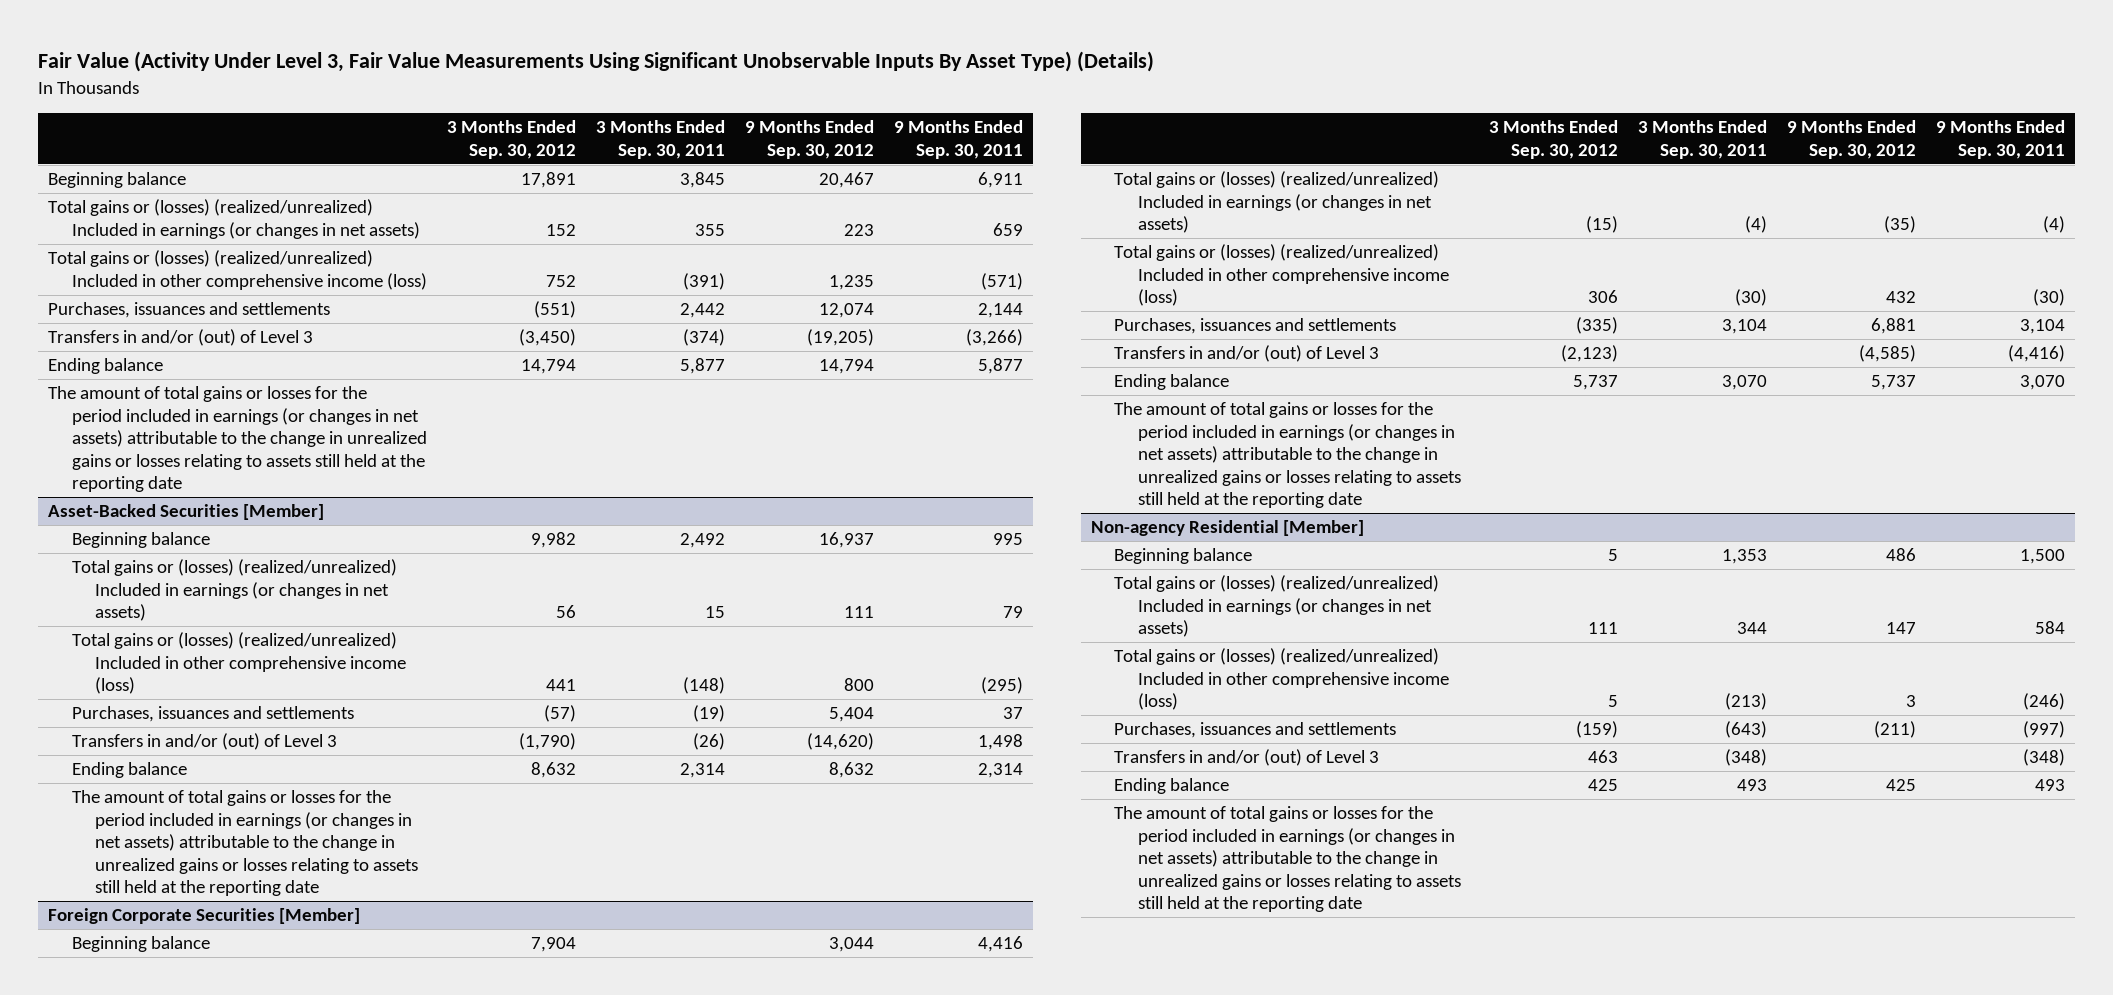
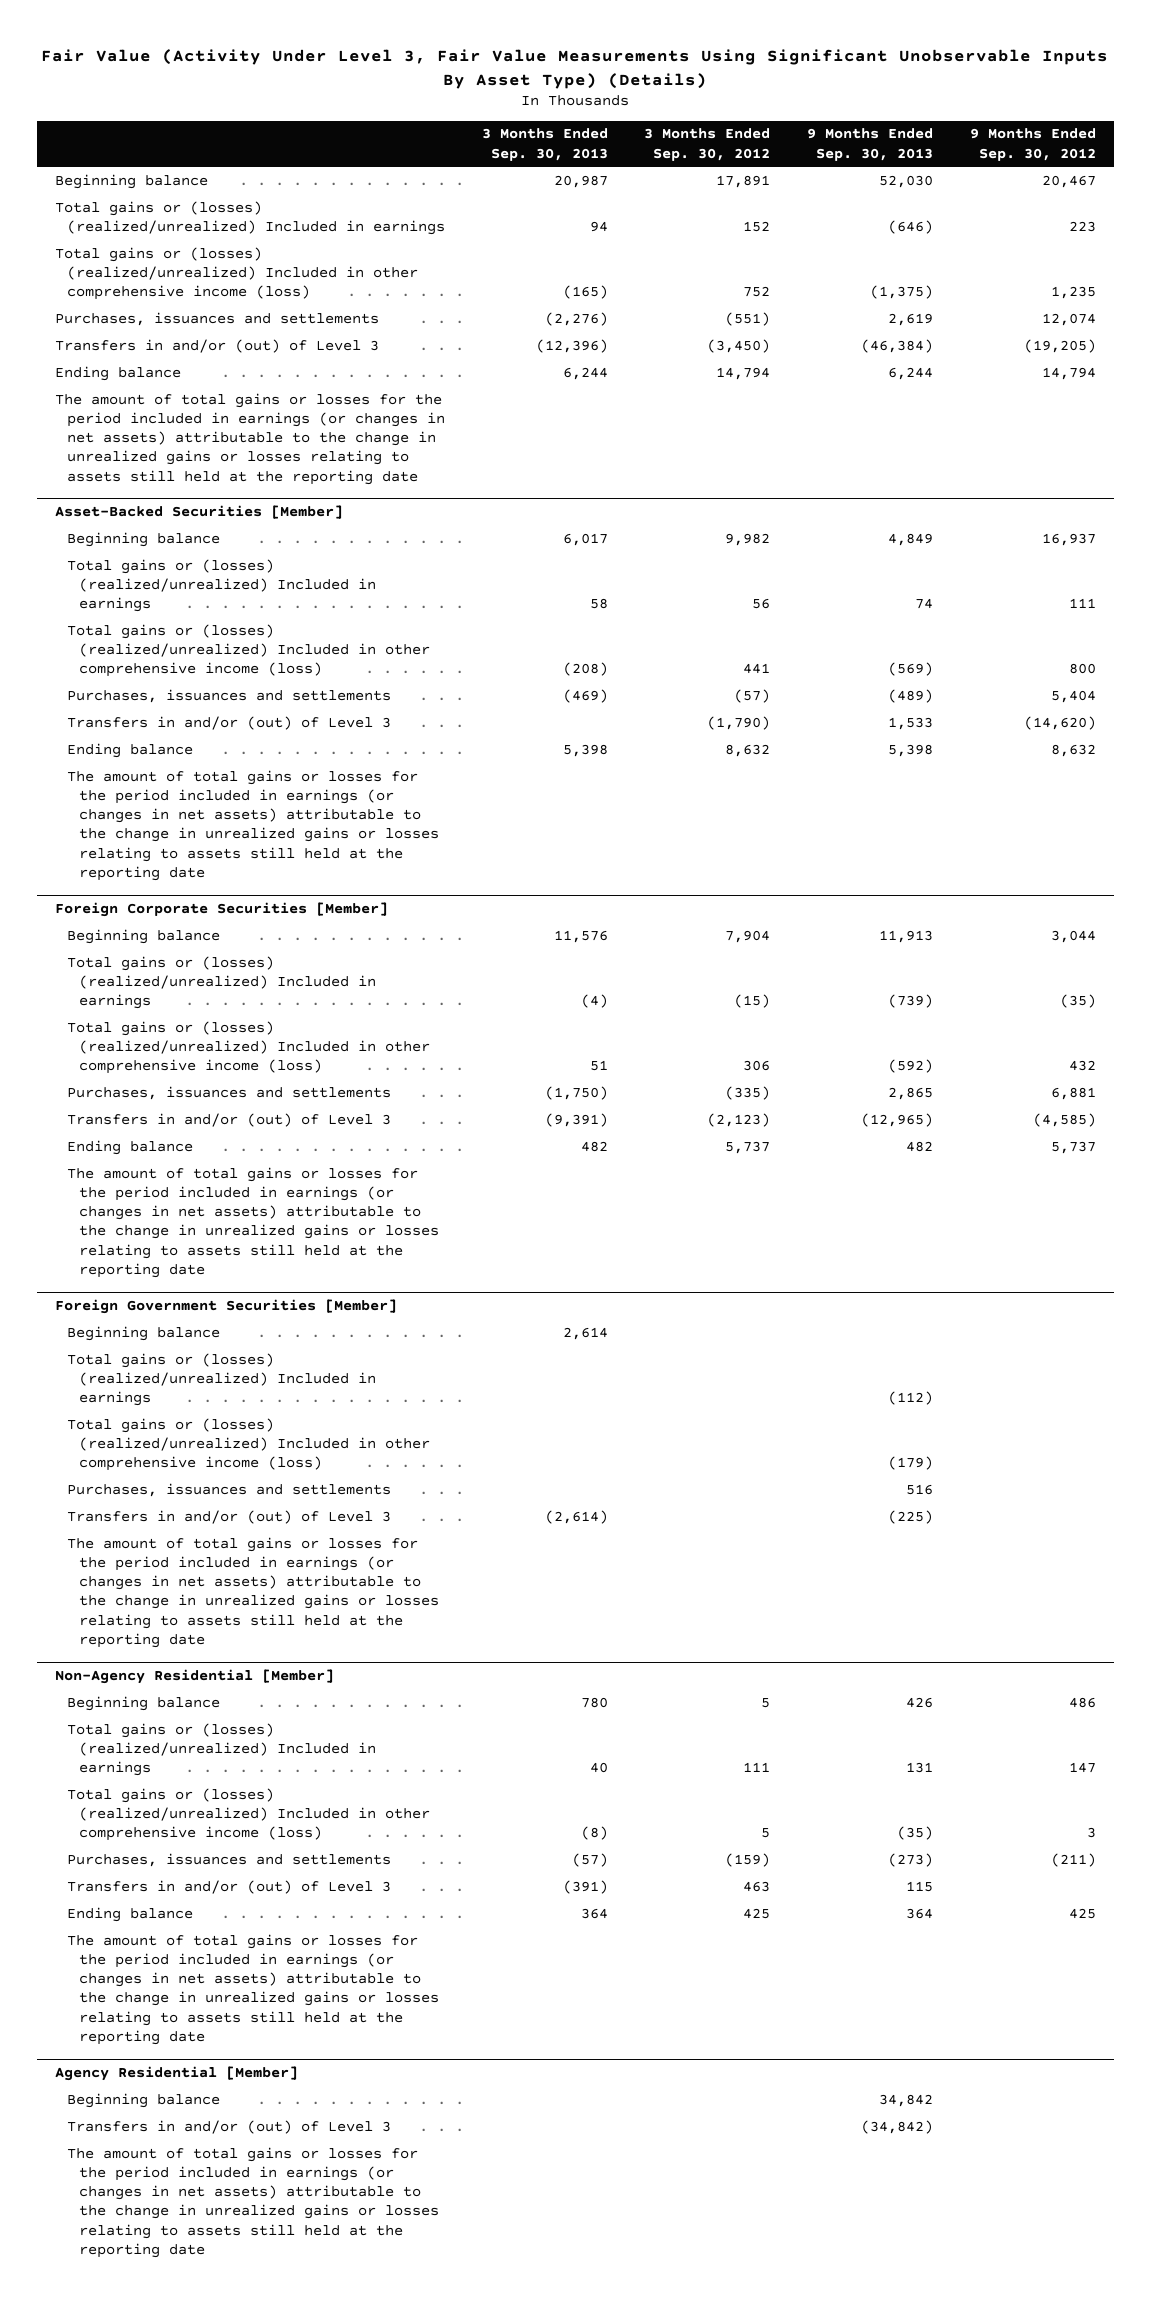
- | 3 Months Ended Sep. 30, 2012 | 3 Months Ended Sep. 30, 2011 | 9 Months Ended Sep. 30, 2012 | 9 Months Ended Sep. 30, 2011
+ | 3 Months Ended Sep. 30, 2013 | 3 Months Ended Sep. 30, 2012 | 9 Months Ended Sep. 30, 2013 | 9 Months Ended Sep. 30, 2012
- Total gains or (losses) (realized/unrealized) Included in earnings (or changes in net assets) | 152 | 355 | 223 | 659
+ Total gains or (losses) (realized/unrealized) Included in earnings | 94 | 152 | (646) | 223
@ Asset-Backed Securities [Member]
- Total gains or (losses) (realized/unrealized) Included in earnings (or changes in net assets) | 56 | 15 | 111 | 79
+ Total gains or (losses) (realized/unrealized) Included in earnings | 58 | 56 | 74 | 111
@ Foreign Corporate Securities [Member]
- Total gains or (losses) (realized/unrealized) Included in earnings (or changes in net assets) | (15) | (4) | (35) | (4)
+ Total gains or (losses) (realized/unrealized) Included in earnings | (4) | (15) | (739) | (35)
- Non-agency Residential [Member]
+ Foreign Government Securities [Member]
+ Beginning balance | 2,614 | | |
+ Total gains or (losses) (realized/unrealized) Included in earnings | | | (112) |
+ Total gains or (losses) (realized/unrealized) Included in other comprehensive income (loss) | | | (179) |
+ Purchases, issuances and settlements | | | 516 |
+ Transfers in and/or (out) of Level 3 | (2,614) | | (225) |
+ The amount of total gains or losses for the period included in earnings (or changes in net assets) attributable to the change in unrealized gains or losses relating to assets still held at the reporting date
+ Non-Agency Residential [Member]
- Total gains or (losses) (realized/unrealized) Included in earnings (or changes in net assets) | 111 | 344 | 147 | 584
+ Total gains or (losses) (realized/unrealized) Included in earnings | 40 | 111 | 131 | 147
+ Agency Residential [Member]
+ Beginning balance | | | 34,842 |
+ Transfers in and/or (out) of Level 3 | | | (34,842) |
+ The amount of total gains or losses for the period included in earnings (or changes in net assets) attributable to the change in unrealized gains or losses relating to assets still held at the reporting date

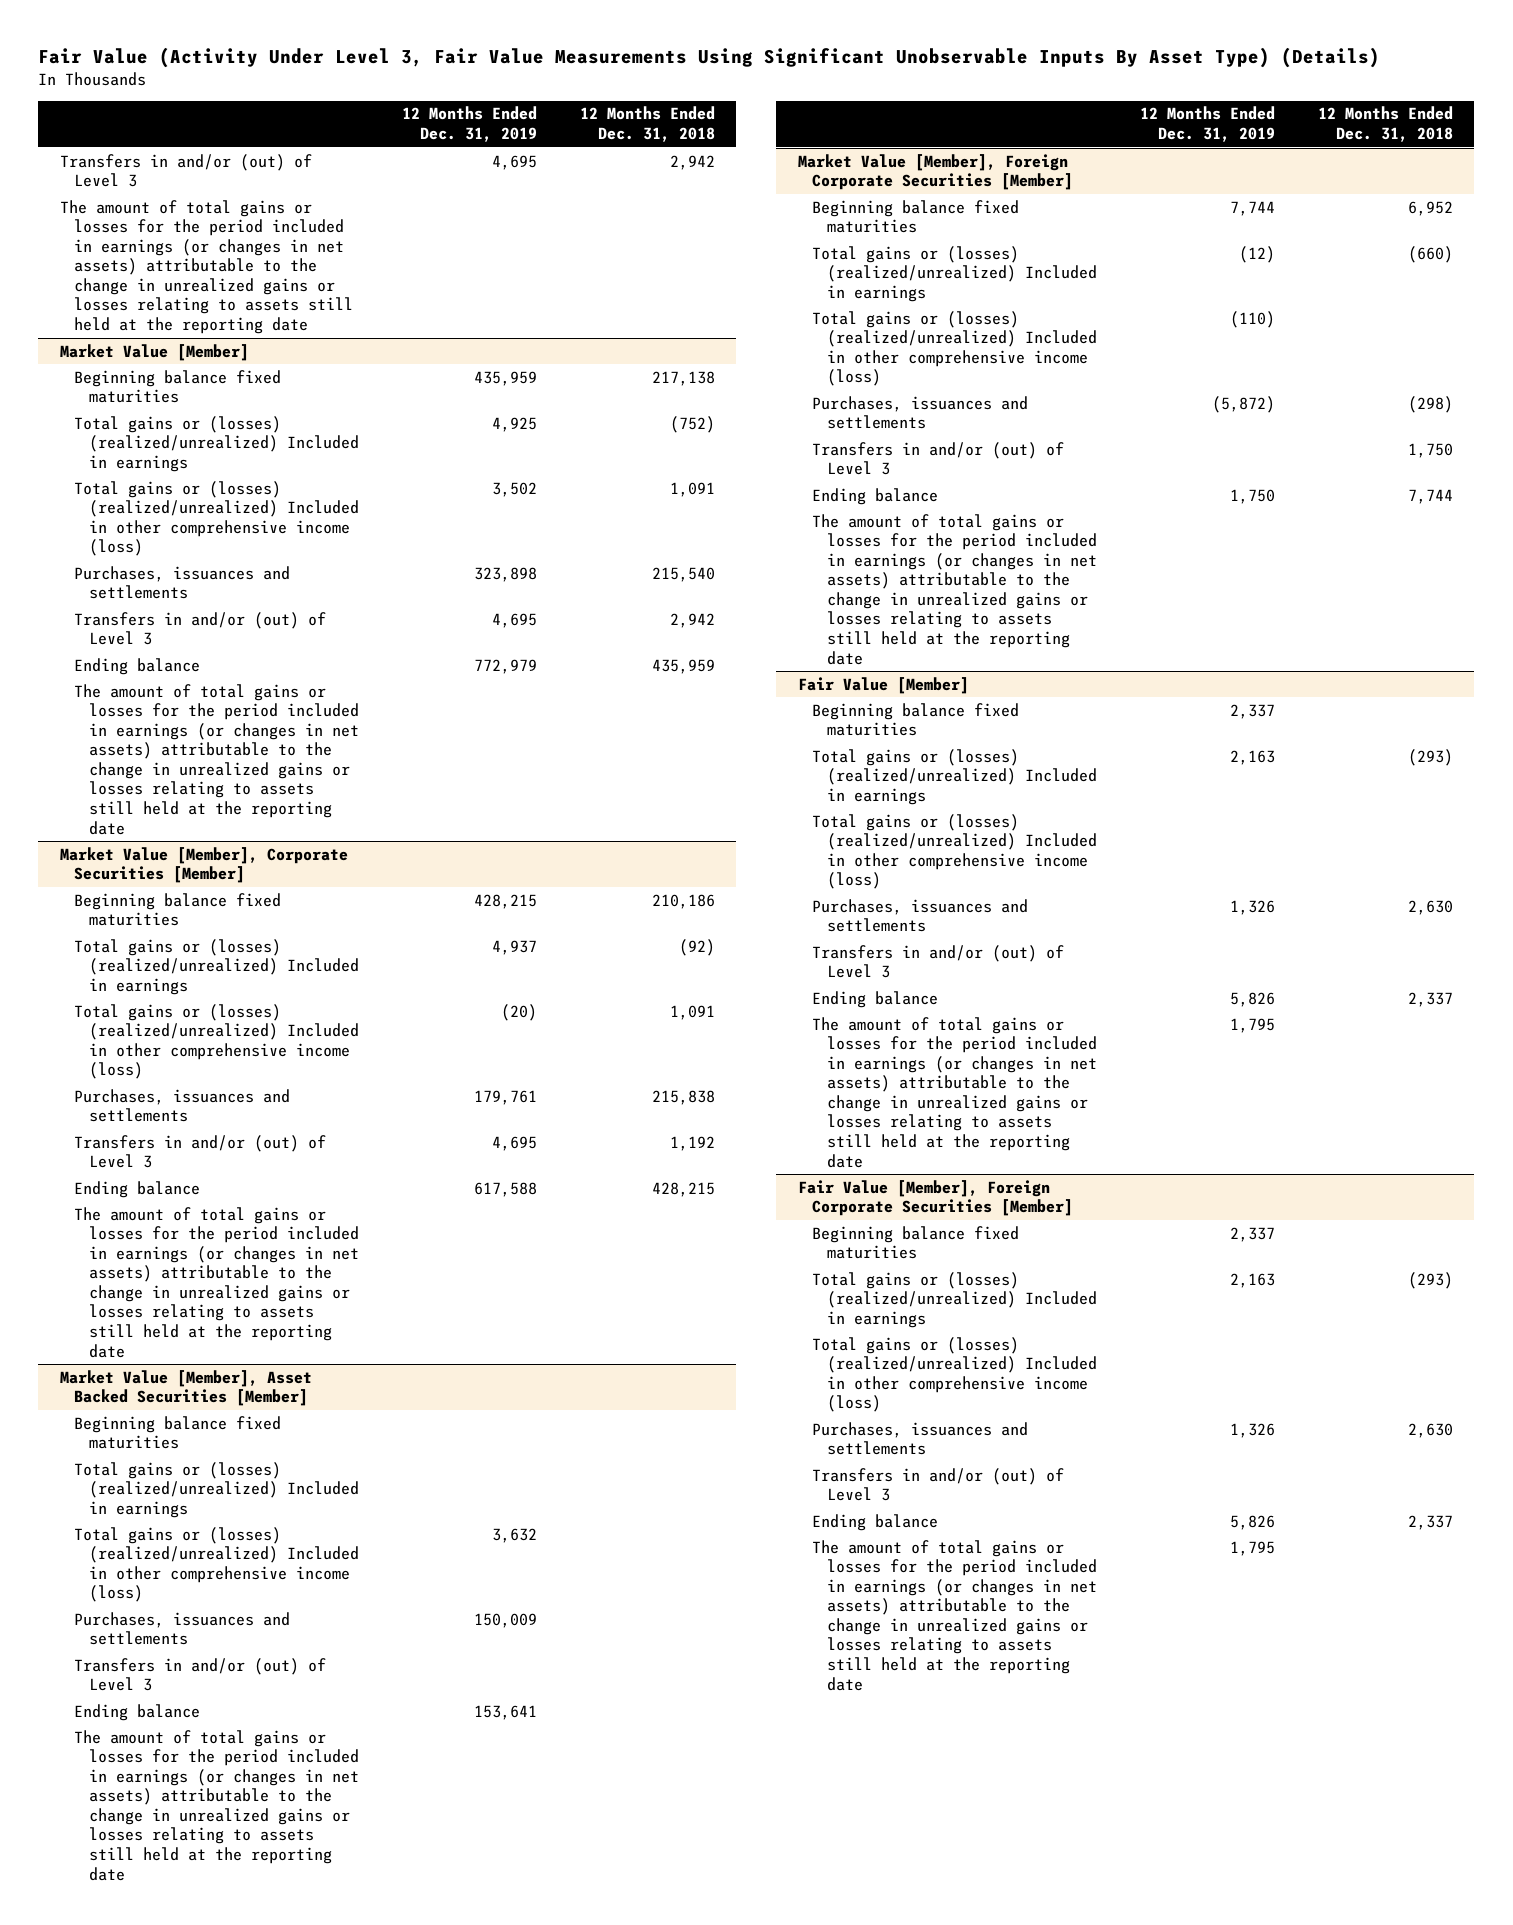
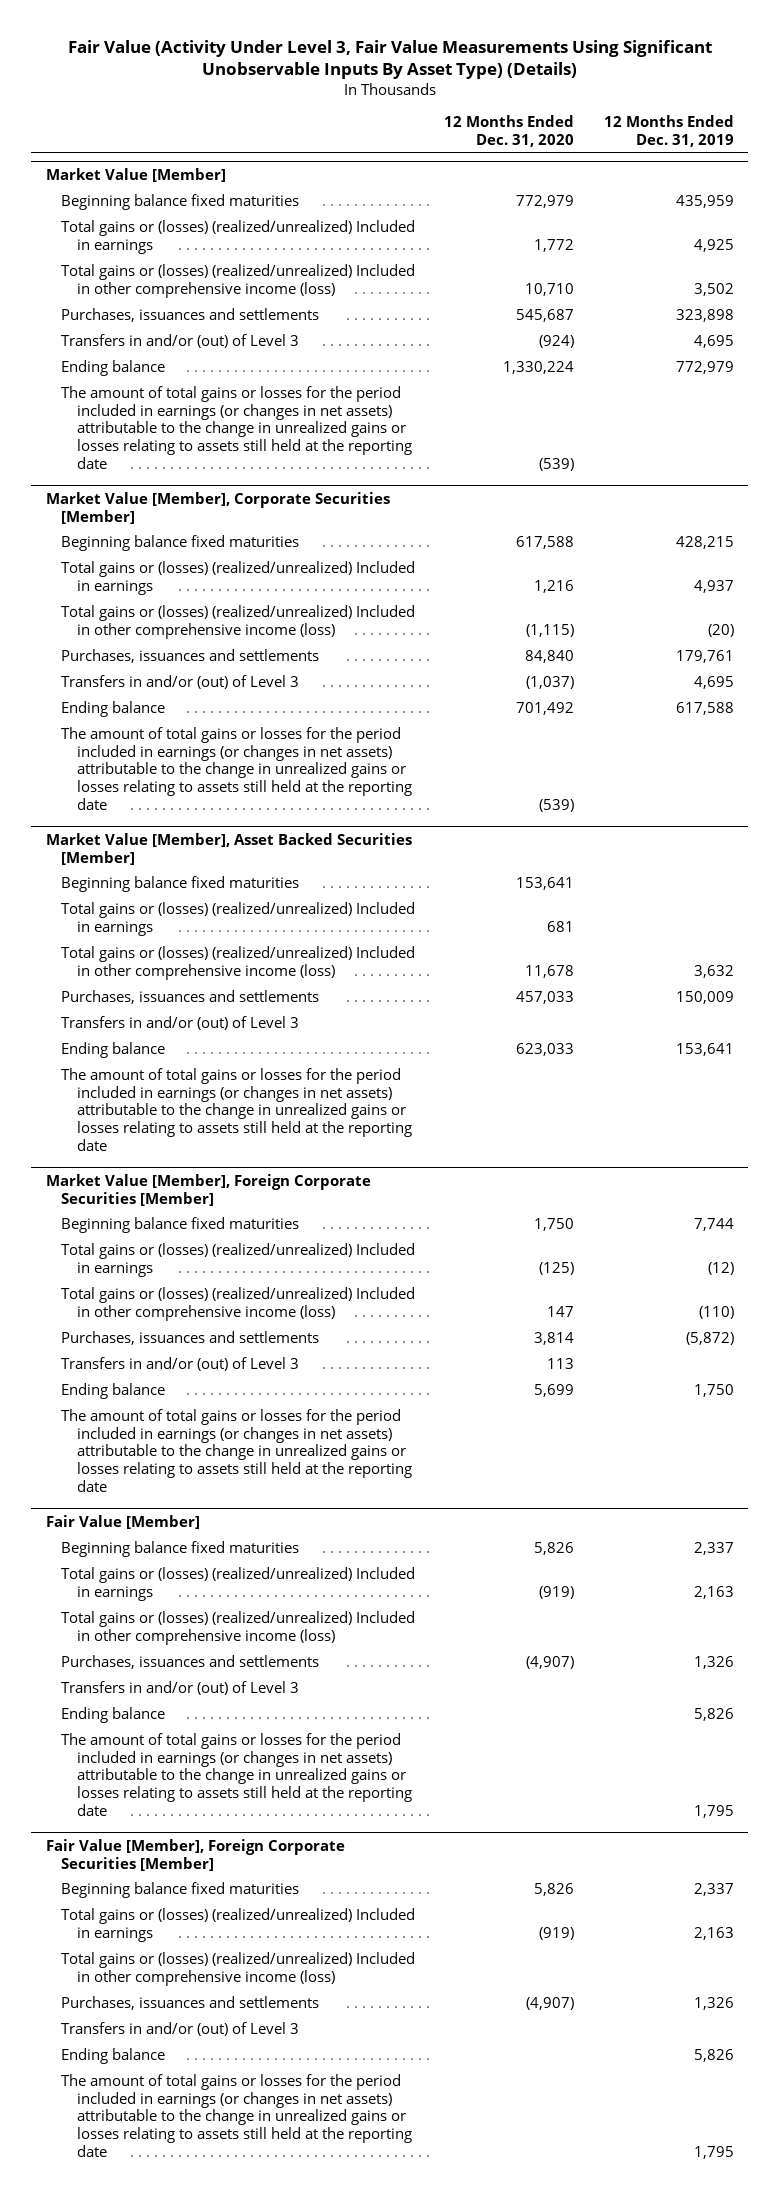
- | 12 Months Ended Dec. 31, 2019 | 12 Months Ended Dec. 31, 2018
+ | 12 Months Ended Dec. 31, 2020 | 12 Months Ended Dec. 31, 2019
- Transfers in and/or (out) of Level 3 | 4,695 | 2,942
- The amount of total gains or losses for the period included in earnings (or changes in net assets) attributable to the change in unrealized gains or losses relating to assets still held at the reporting date

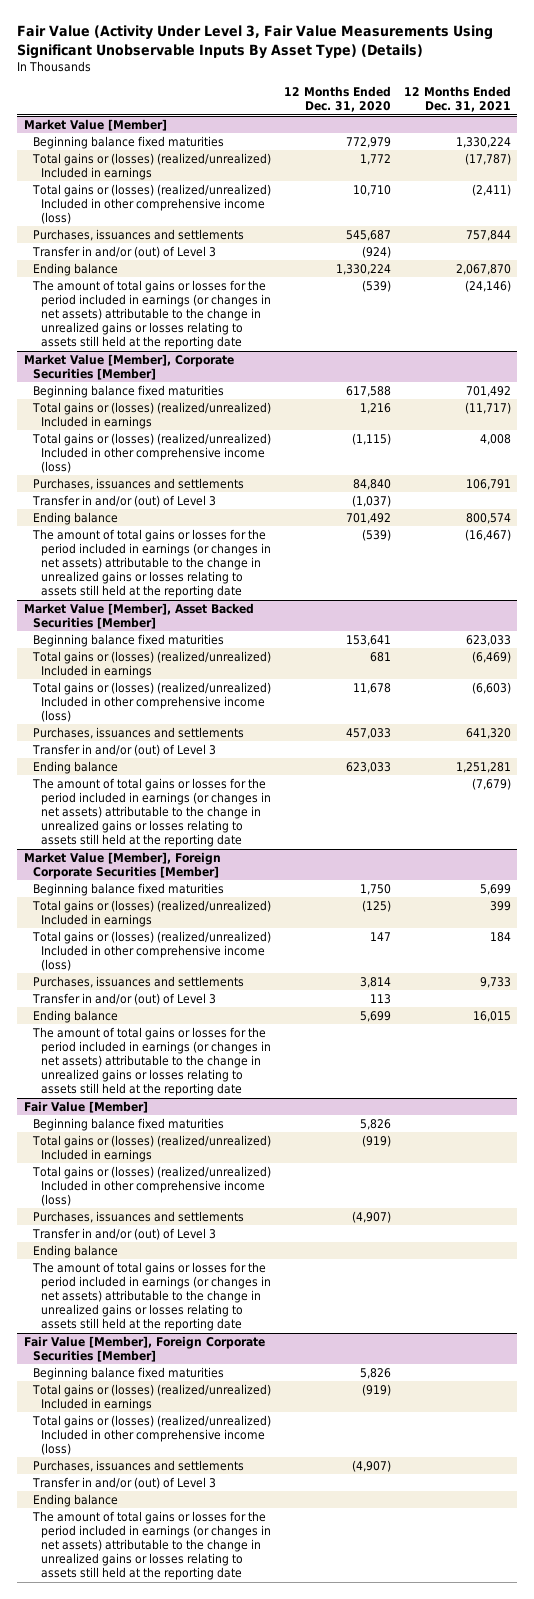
- | 12 Months Ended Dec. 31, 2020 | 12 Months Ended Dec. 31, 2019
+ | 12 Months Ended Dec. 31, 2020 | 12 Months Ended Dec. 31, 2021
@ Market Value [Member]
- Transfers in and/or (out) of Level 3 | (924) | 4,695
+ Transfer in and/or (out) of Level 3 | (924) |
@ Market Value [Member], Corporate Securities [Member]
- Transfers in and/or (out) of Level 3 | (1,037) | 4,695
+ Transfer in and/or (out) of Level 3 | (1,037) |
@ Market Value [Member], Asset Backed Securities [Member]
- Transfers in and/or (out) of Level 3
+ Transfer in and/or (out) of Level 3
@ Market Value [Member], Foreign Corporate Securities [Member]
- Transfers in and/or (out) of Level 3 | 113 |
+ Transfer in and/or (out) of Level 3 | 113 |
@ Fair Value [Member]
- Transfers in and/or (out) of Level 3
+ Transfer in and/or (out) of Level 3
@ Fair Value [Member], Foreign Corporate Securities [Member]
- Transfers in and/or (out) of Level 3
+ Transfer in and/or (out) of Level 3

